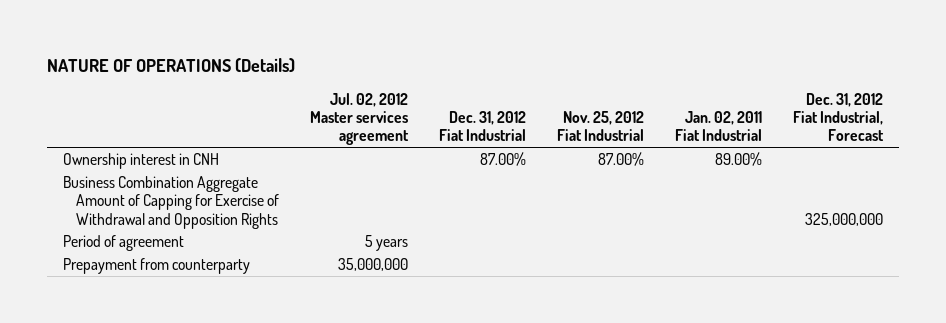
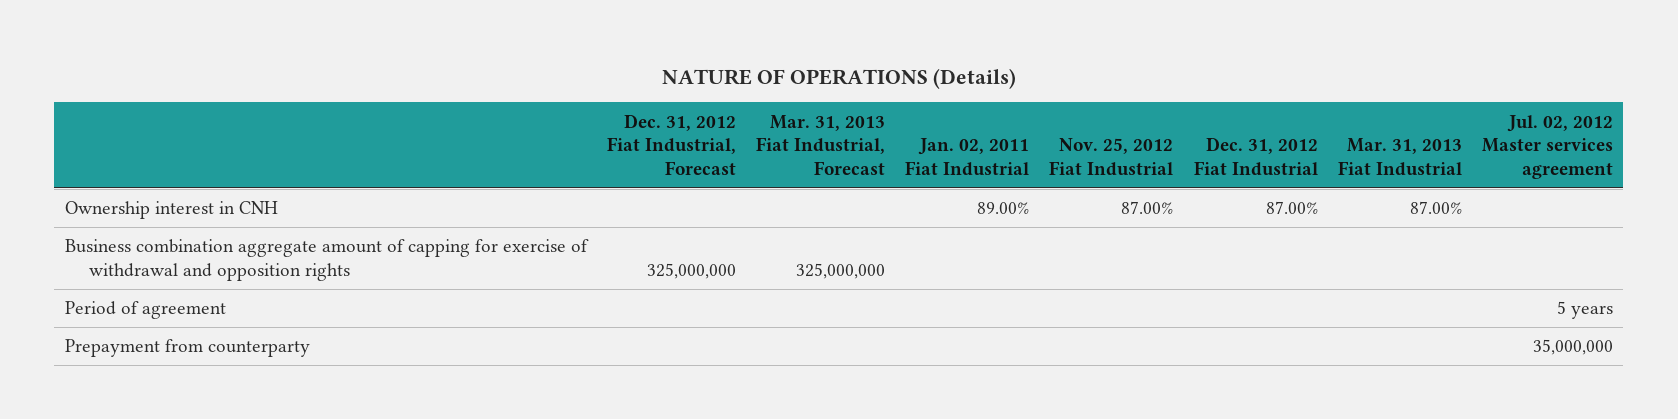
- | Jul. 02, 2012 Master services agreement | Dec. 31, 2012 Fiat Industrial | Nov. 25, 2012 Fiat Industrial | Jan. 02, 2011 Fiat Industrial | Dec. 31, 2012 Fiat Industrial, Forecast
+ | Dec. 31, 2012 Fiat Industrial, Forecast | Mar. 31, 2013 Fiat Industrial, Forecast | Jan. 02, 2011 Fiat Industrial | Nov. 25, 2012 Fiat Industrial | Dec. 31, 2012 Fiat Industrial | Mar. 31, 2013 Fiat Industrial | Jul. 02, 2012 Master services agreement
- Business Combination Aggregate Amount of Capping for Exercise of Withdrawal and Opposition Rights | | | | | 325,000,000
+ Business combination aggregate amount of capping for exercise of withdrawal and opposition rights | 325,000,000 | 325,000,000 | | | | |

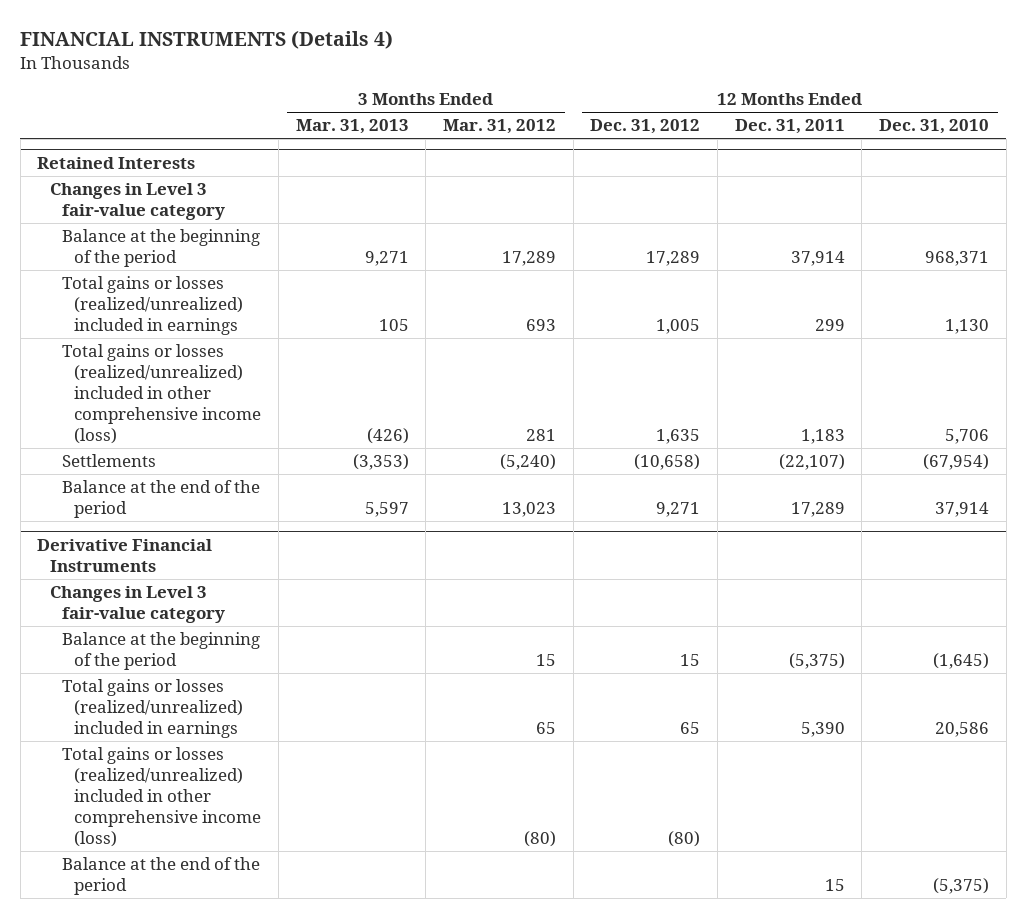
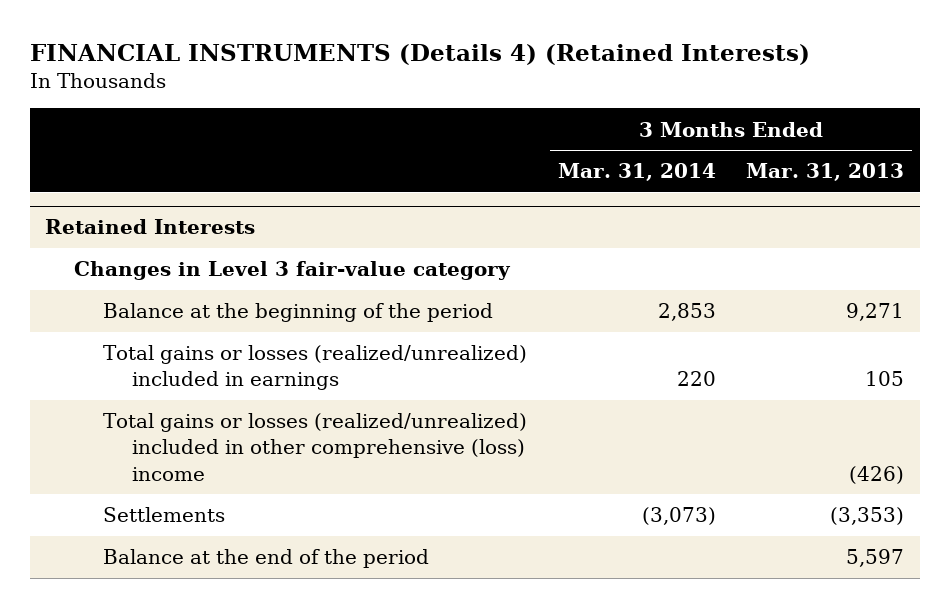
- FINANCIAL INSTRUMENTS (Details 4)
+ FINANCIAL INSTRUMENTS (Details 4) (Retained Interests)
- | 3 Months Ended Mar. 31, 2013 | 3 Months Ended Mar. 31, 2012 | 12 Months Ended Dec. 31, 2012 | 12 Months Ended Dec. 31, 2011 | 12 Months Ended Dec. 31, 2010
+ | 3 Months Ended Mar. 31, 2014 | 3 Months Ended Mar. 31, 2013
@ Retained Interests
- Total gains or losses (realized/unrealized) included in other comprehensive income (loss) | (426) | 281 | 1,635 | 1,183 | 5,706
+ Total gains or losses (realized/unrealized) included in other comprehensive (loss) income | | (426)
- Derivative Financial Instruments
- Changes in Level 3 fair-value category
- Balance at the beginning of the period | | 15 | 15 | (5,375) | (1,645)
- Total gains or losses (realized/unrealized) included in earnings | | 65 | 65 | 5,390 | 20,586
- Total gains or losses (realized/unrealized) included in other comprehensive income (loss) | | (80) | (80) | |
- Balance at the end of the period | | | | 15 | (5,375)

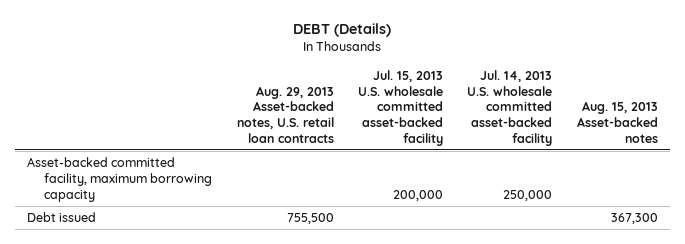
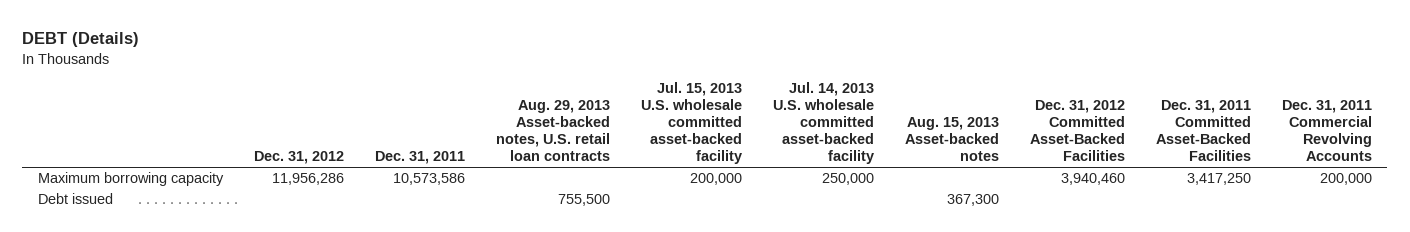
- | Aug. 29, 2013 Asset-backed notes, U.S. retail loan contracts | Jul. 15, 2013 U.S. wholesale committed asset-backed facility | Jul. 14, 2013 U.S. wholesale committed asset-backed facility | Aug. 15, 2013 Asset-backed notes
+ | Dec. 31, 2012 | Dec. 31, 2011 | Aug. 29, 2013 Asset-backed notes, U.S. retail loan contracts | Jul. 15, 2013 U.S. wholesale committed asset-backed facility | Jul. 14, 2013 U.S. wholesale committed asset-backed facility | Aug. 15, 2013 Asset-backed notes | Dec. 31, 2012 Committed Asset-Backed Facilities | Dec. 31, 2011 Committed Asset-Backed Facilities | Dec. 31, 2011 Commercial Revolving Accounts
- Asset-backed committed facility, maximum borrowing capacity | | 200,000 | 250,000 |
+ Maximum borrowing capacity | 11,956,286 | 10,573,586 | | 200,000 | 250,000 | | 3,940,460 | 3,417,250 | 200,000

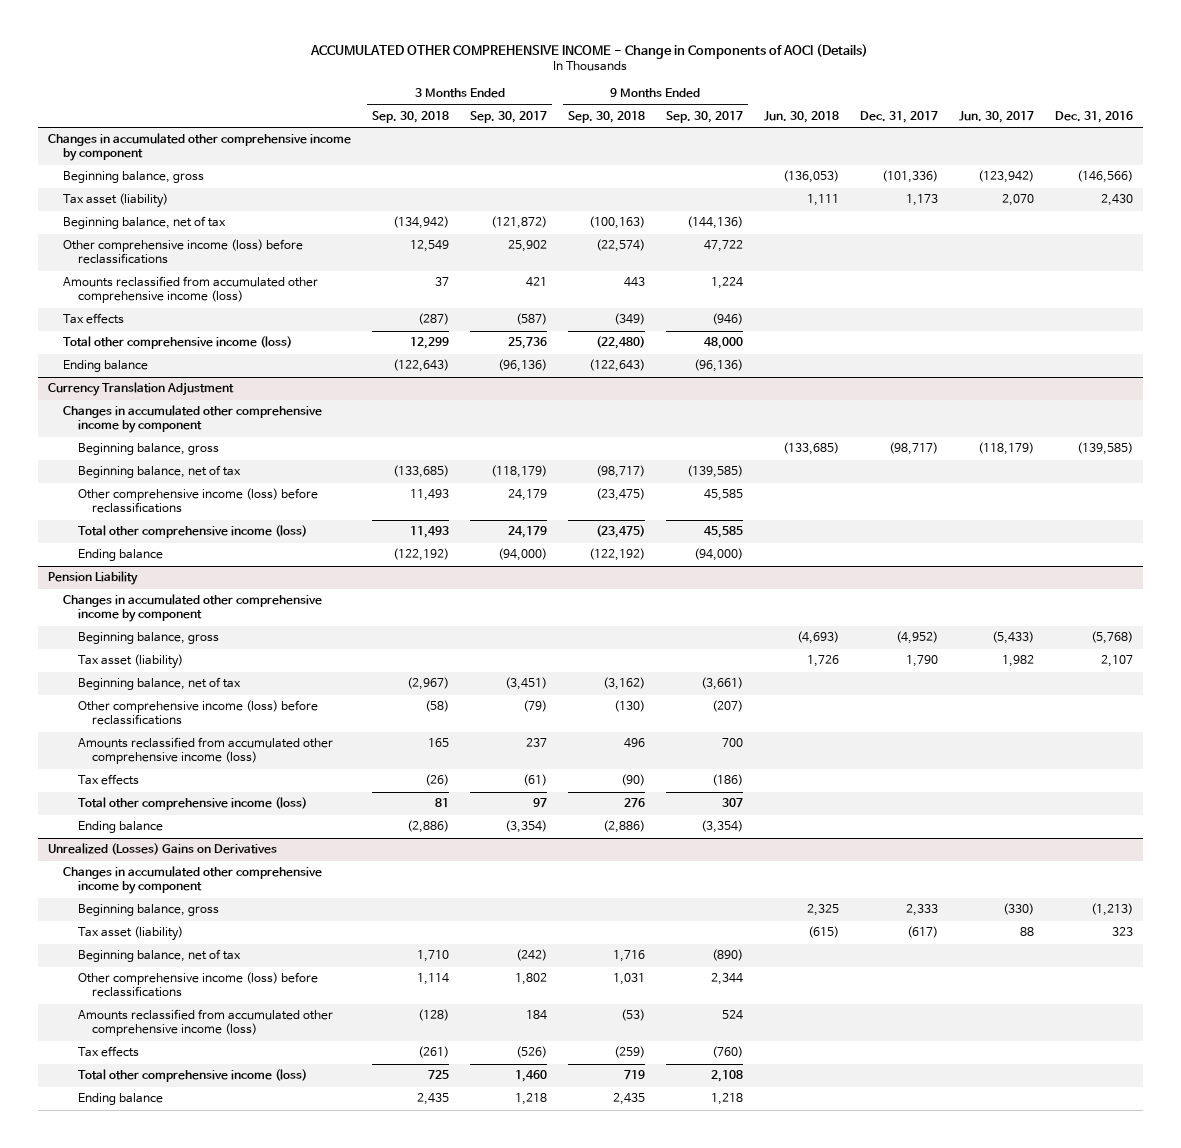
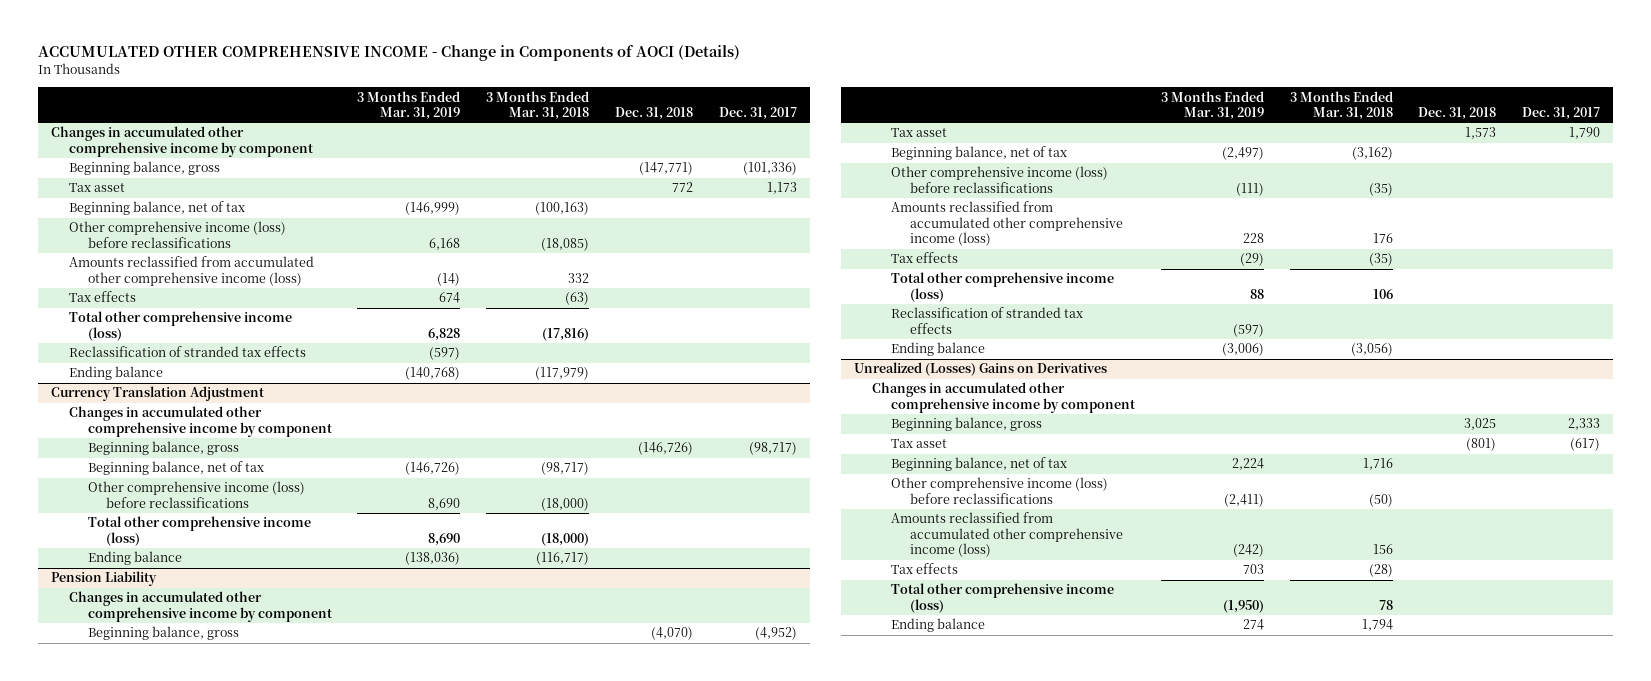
- | 3 Months Ended Sep. 30, 2018 | 3 Months Ended Sep. 30, 2017 | 9 Months Ended Sep. 30, 2018 | 9 Months Ended Sep. 30, 2017 | Jun. 30, 2018 | Dec. 31, 2017 | Jun. 30, 2017 | Dec. 31, 2016
+ | 3 Months Ended Mar. 31, 2019 | 3 Months Ended Mar. 31, 2018 | Dec. 31, 2018 | Dec. 31, 2017
- Tax asset (liability) | | | | | 1,111 | 1,173 | 2,070 | 2,430
+ Tax asset | | | 772 | 1,173
+ Reclassification of stranded tax effects | (597) | | |
@ Pension Liability
- Tax asset (liability) | | | | | 1,726 | 1,790 | 1,982 | 2,107
+ Tax asset | | | 1,573 | 1,790
+ Reclassification of stranded tax effects | (597) | | |
@ Unrealized (Losses) Gains on Derivatives
- Tax asset (liability) | | | | | (615) | (617) | 88 | 323
+ Tax asset | | | (801) | (617)

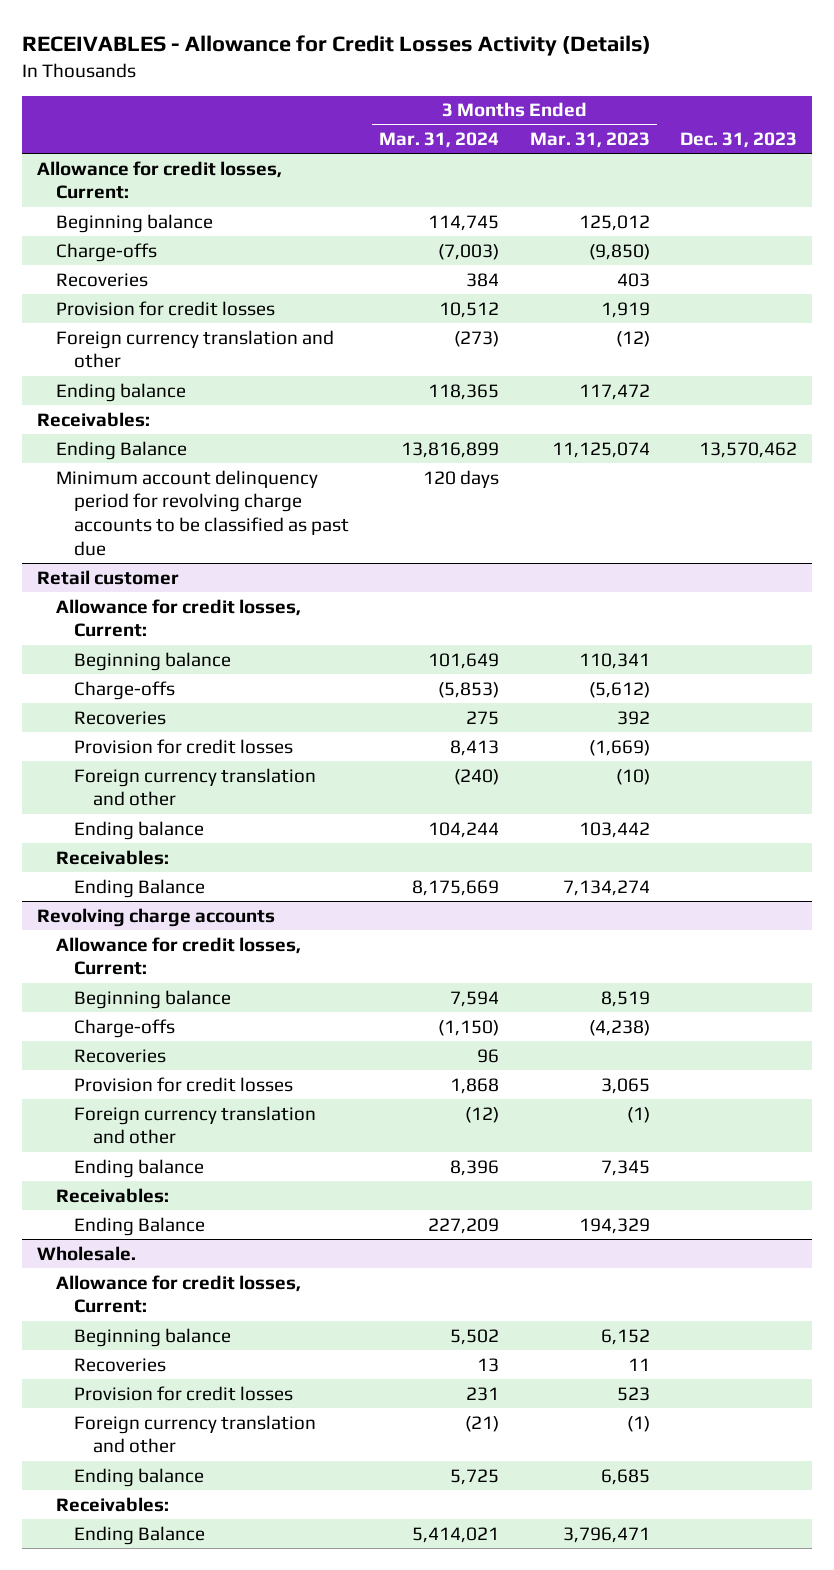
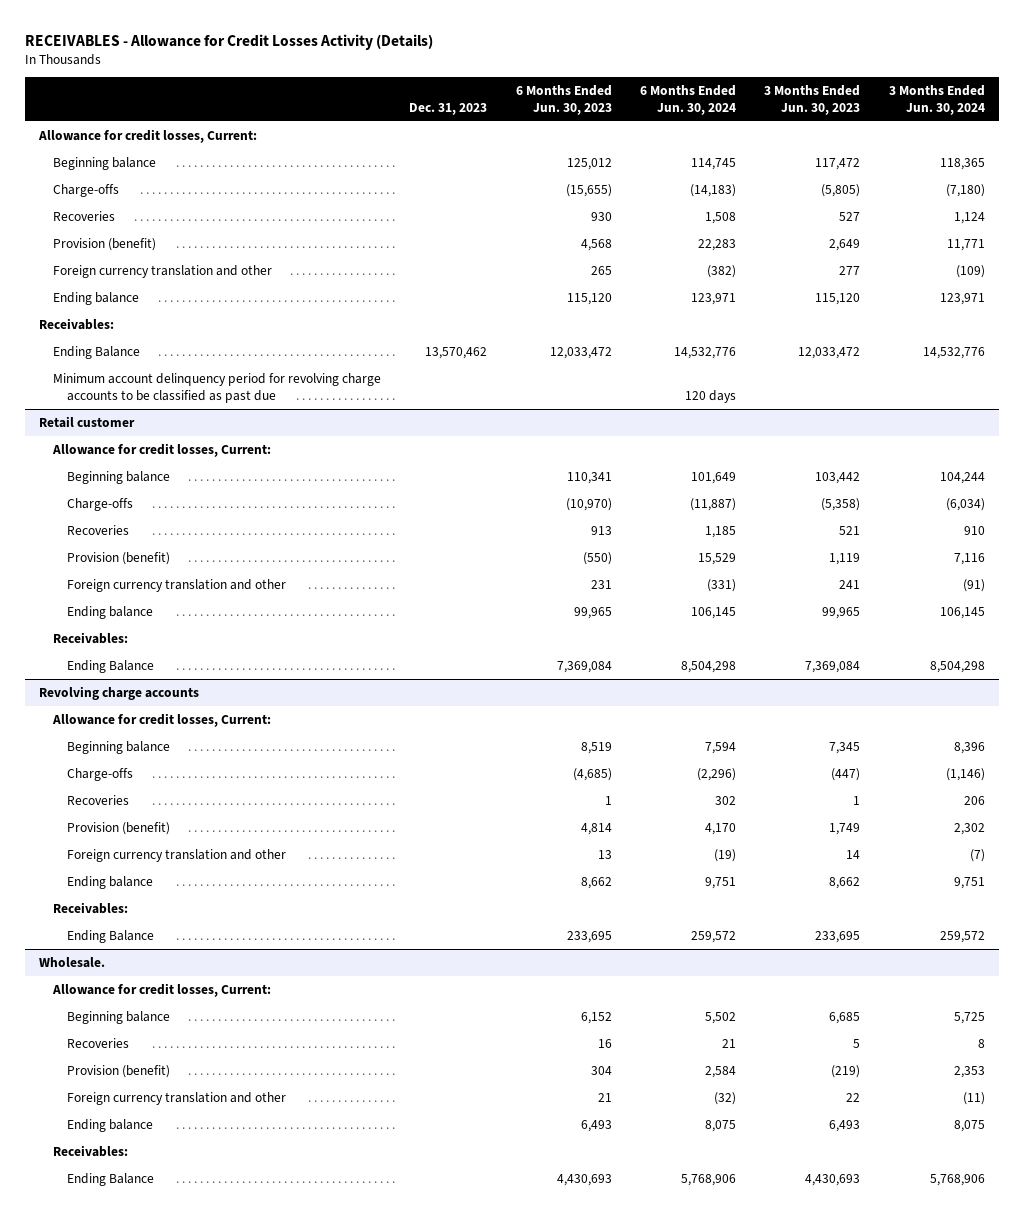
- | 3 Months Ended Mar. 31, 2024 | 3 Months Ended Mar. 31, 2023 | Dec. 31, 2023
+ | Dec. 31, 2023 | 6 Months Ended Jun. 30, 2023 | 6 Months Ended Jun. 30, 2024 | 3 Months Ended Jun. 30, 2023 | 3 Months Ended Jun. 30, 2024
- Provision for credit losses | 10,512 | 1,919 |
+ Provision (benefit) | | 4,568 | 22,283 | 2,649 | 11,771
@ Retail customer
- Provision for credit losses | 8,413 | (1,669) |
+ Provision (benefit) | | (550) | 15,529 | 1,119 | 7,116
@ Revolving charge accounts
- Provision for credit losses | 1,868 | 3,065 |
+ Provision (benefit) | | 4,814 | 4,170 | 1,749 | 2,302
@ Wholesale.
- Provision for credit losses | 231 | 523 |
+ Provision (benefit) | | 304 | 2,584 | (219) | 2,353

